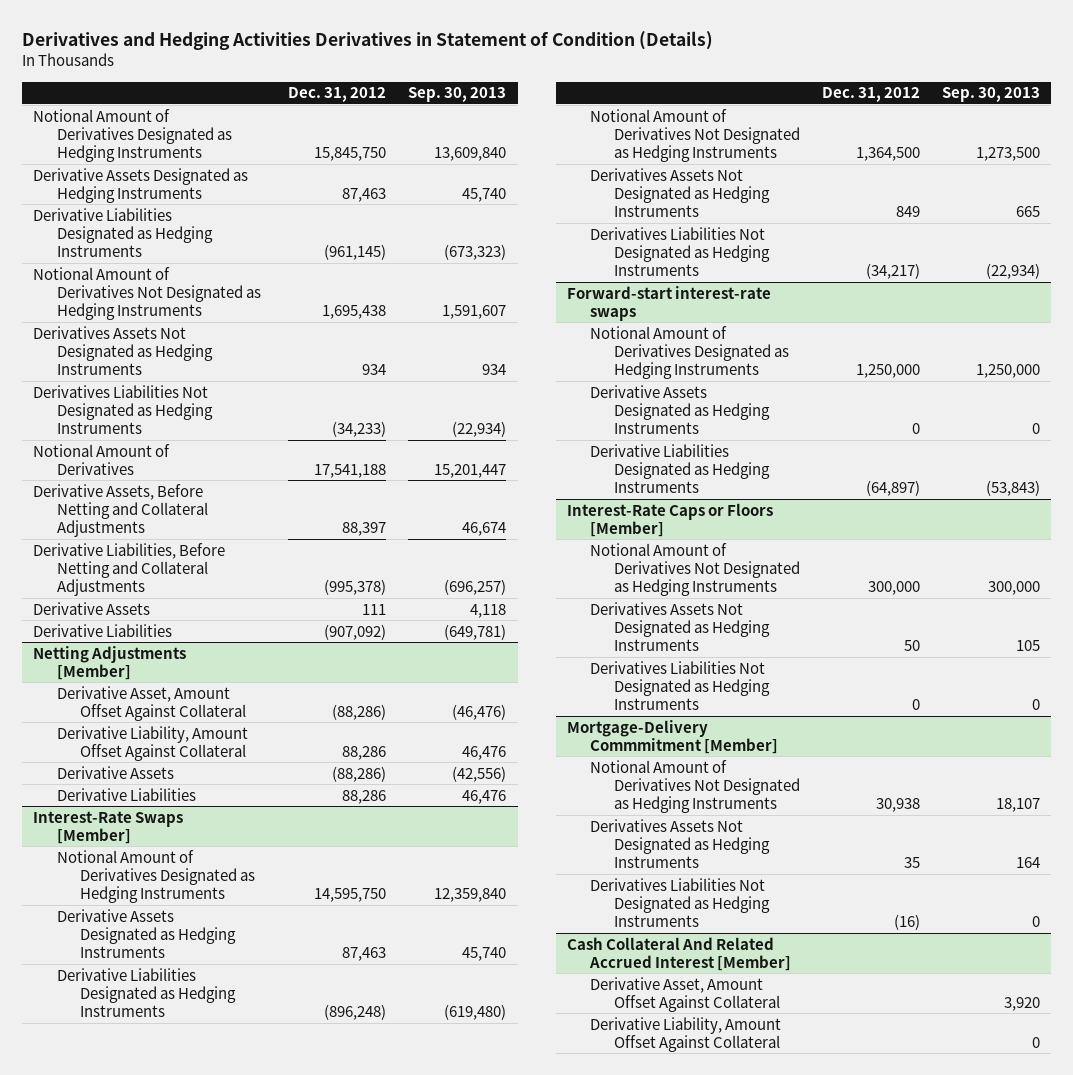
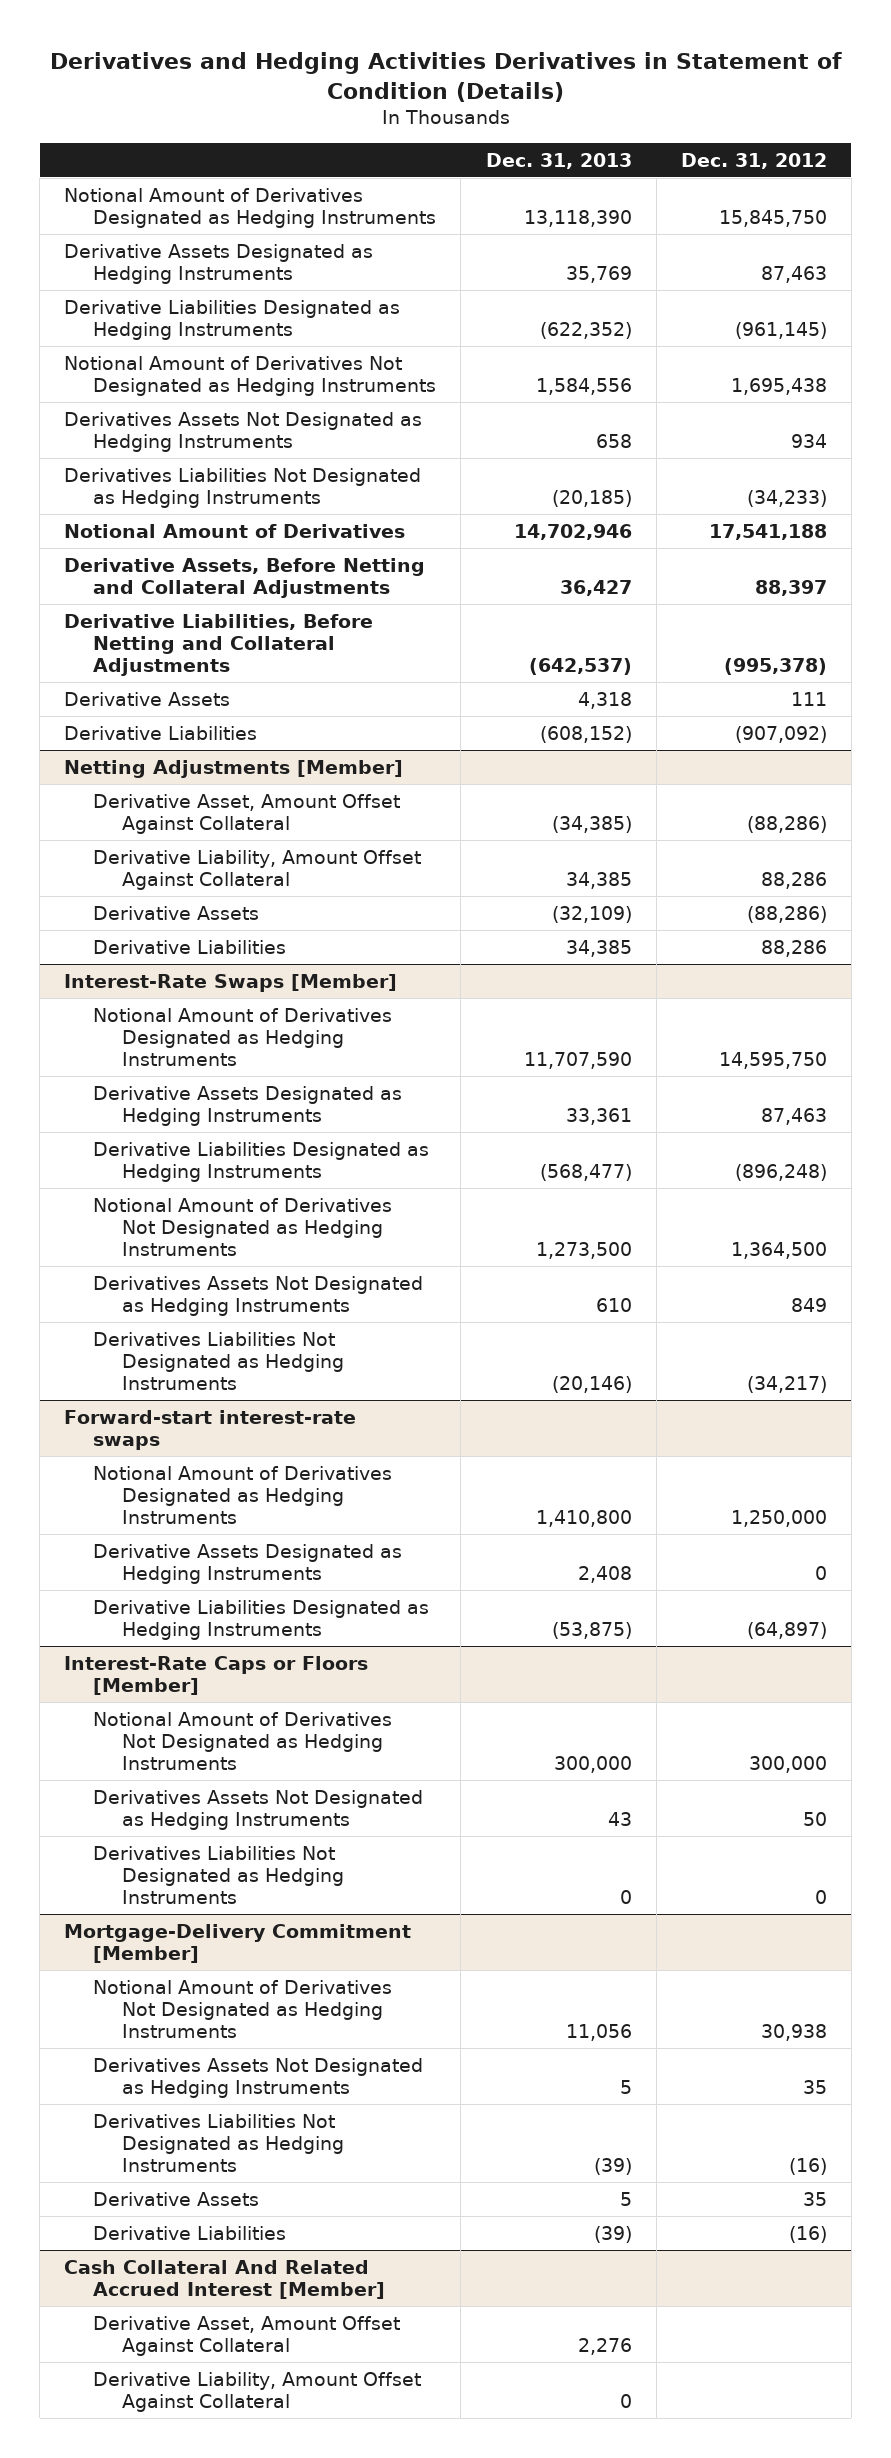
- | Dec. 31, 2012 | Sep. 30, 2013
+ | Dec. 31, 2013 | Dec. 31, 2012
- Mortgage-Delivery Commmitment [Member]
+ Mortgage-Delivery Commitment [Member]
+ Derivative Assets | 5 | 35
+ Derivative Liabilities | (39) | (16)

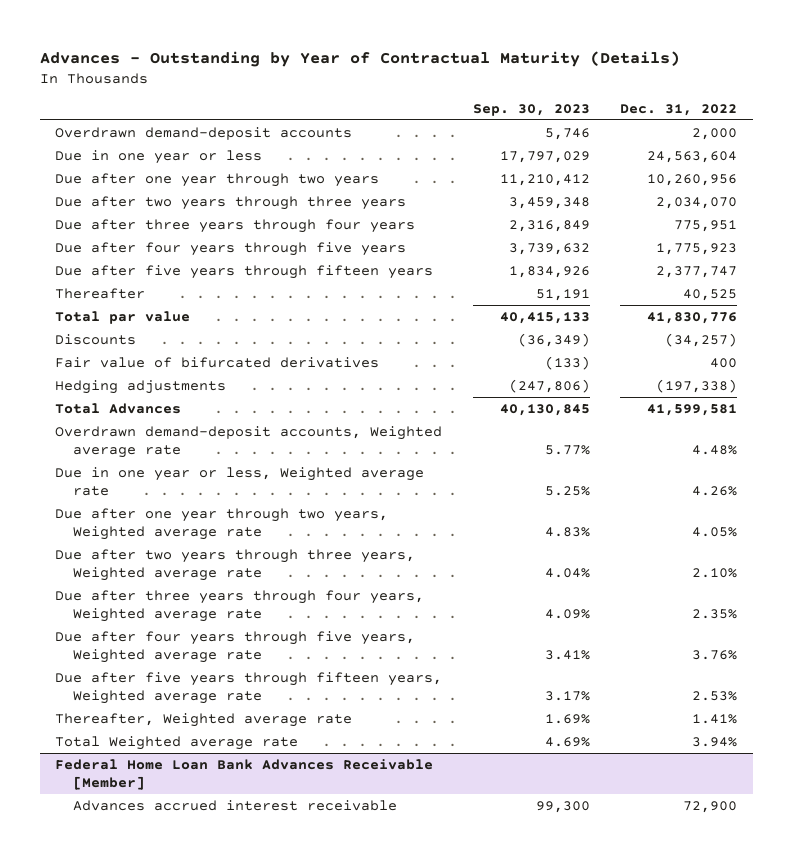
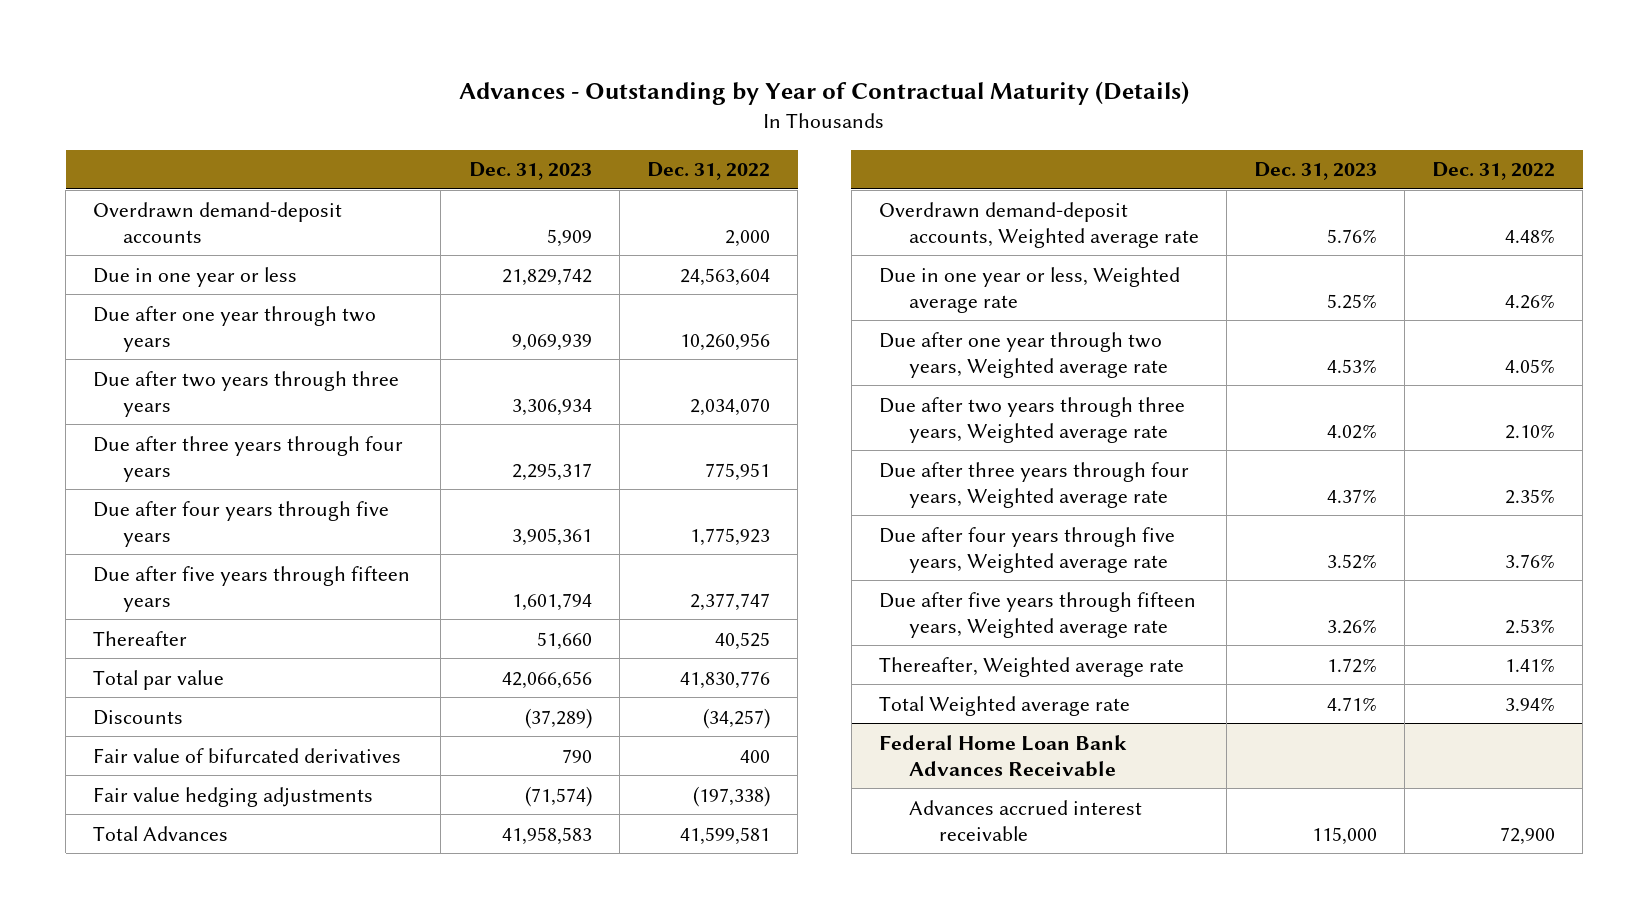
- | Sep. 30, 2023 | Dec. 31, 2022
+ | Dec. 31, 2023 | Dec. 31, 2022
- Hedging adjustments | (247,806) | (197,338)
+ Fair value hedging adjustments | (71,574) | (197,338)
- Federal Home Loan Bank Advances Receivable [Member]
+ Federal Home Loan Bank Advances Receivable

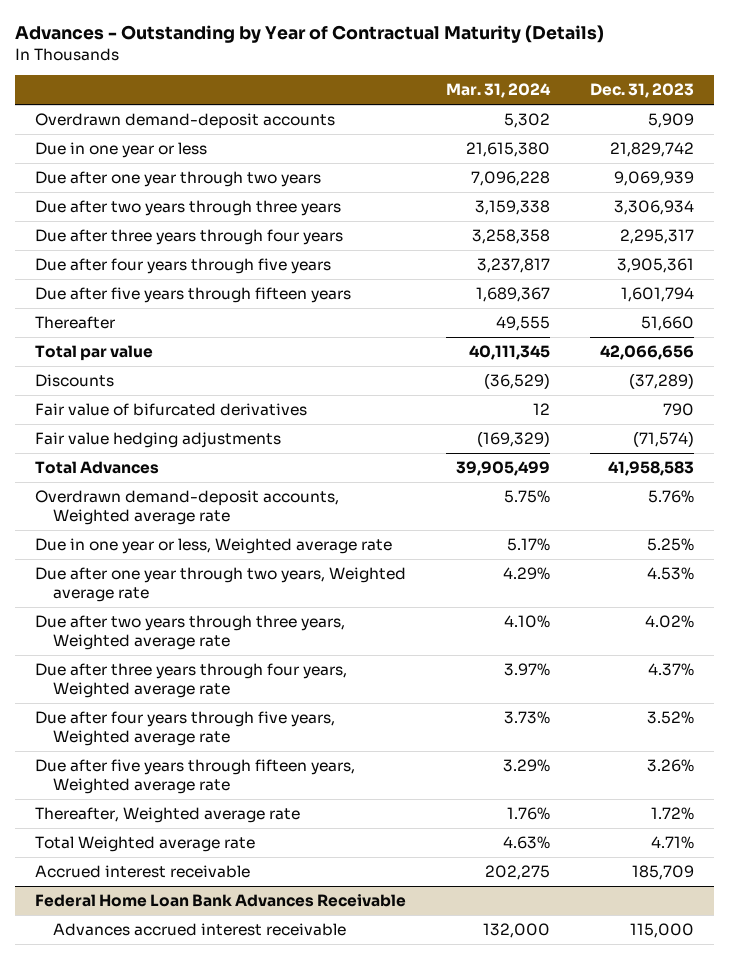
- | Dec. 31, 2023 | Dec. 31, 2022
+ | Mar. 31, 2024 | Dec. 31, 2023
+ Accrued interest receivable | 202,275 | 185,709

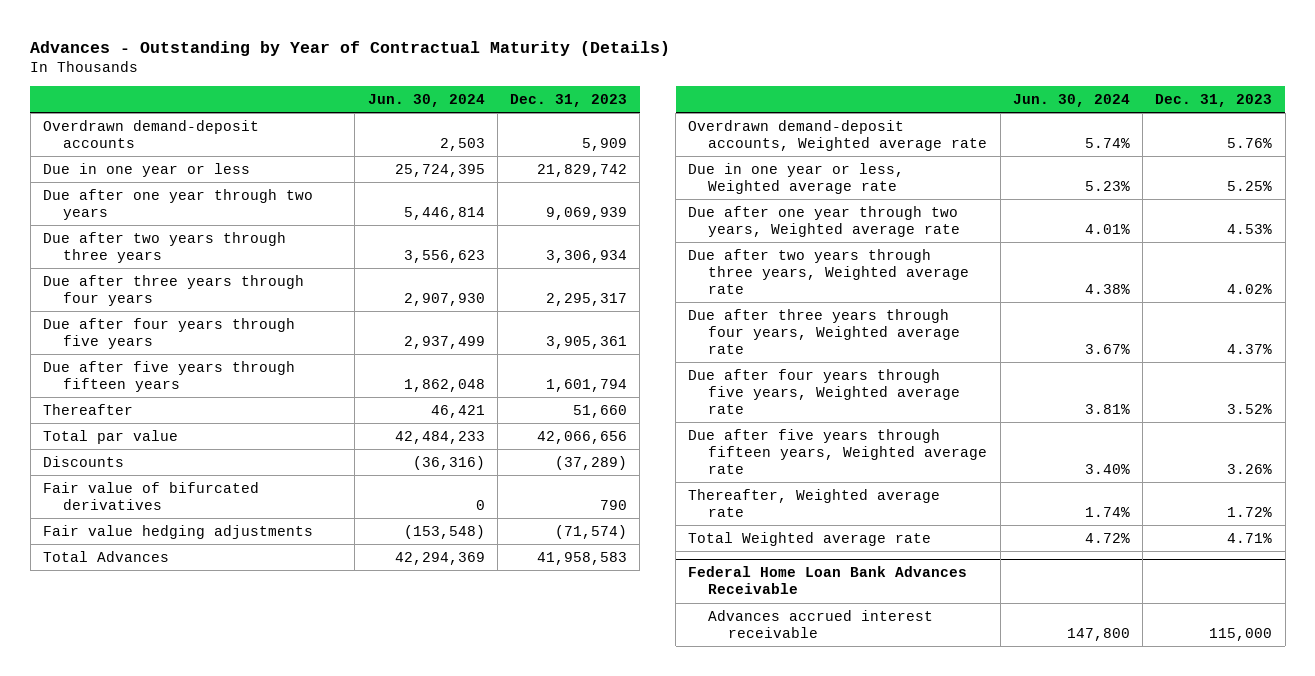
- | Mar. 31, 2024 | Dec. 31, 2023
+ | Jun. 30, 2024 | Dec. 31, 2023
- Accrued interest receivable | 202,275 | 185,709

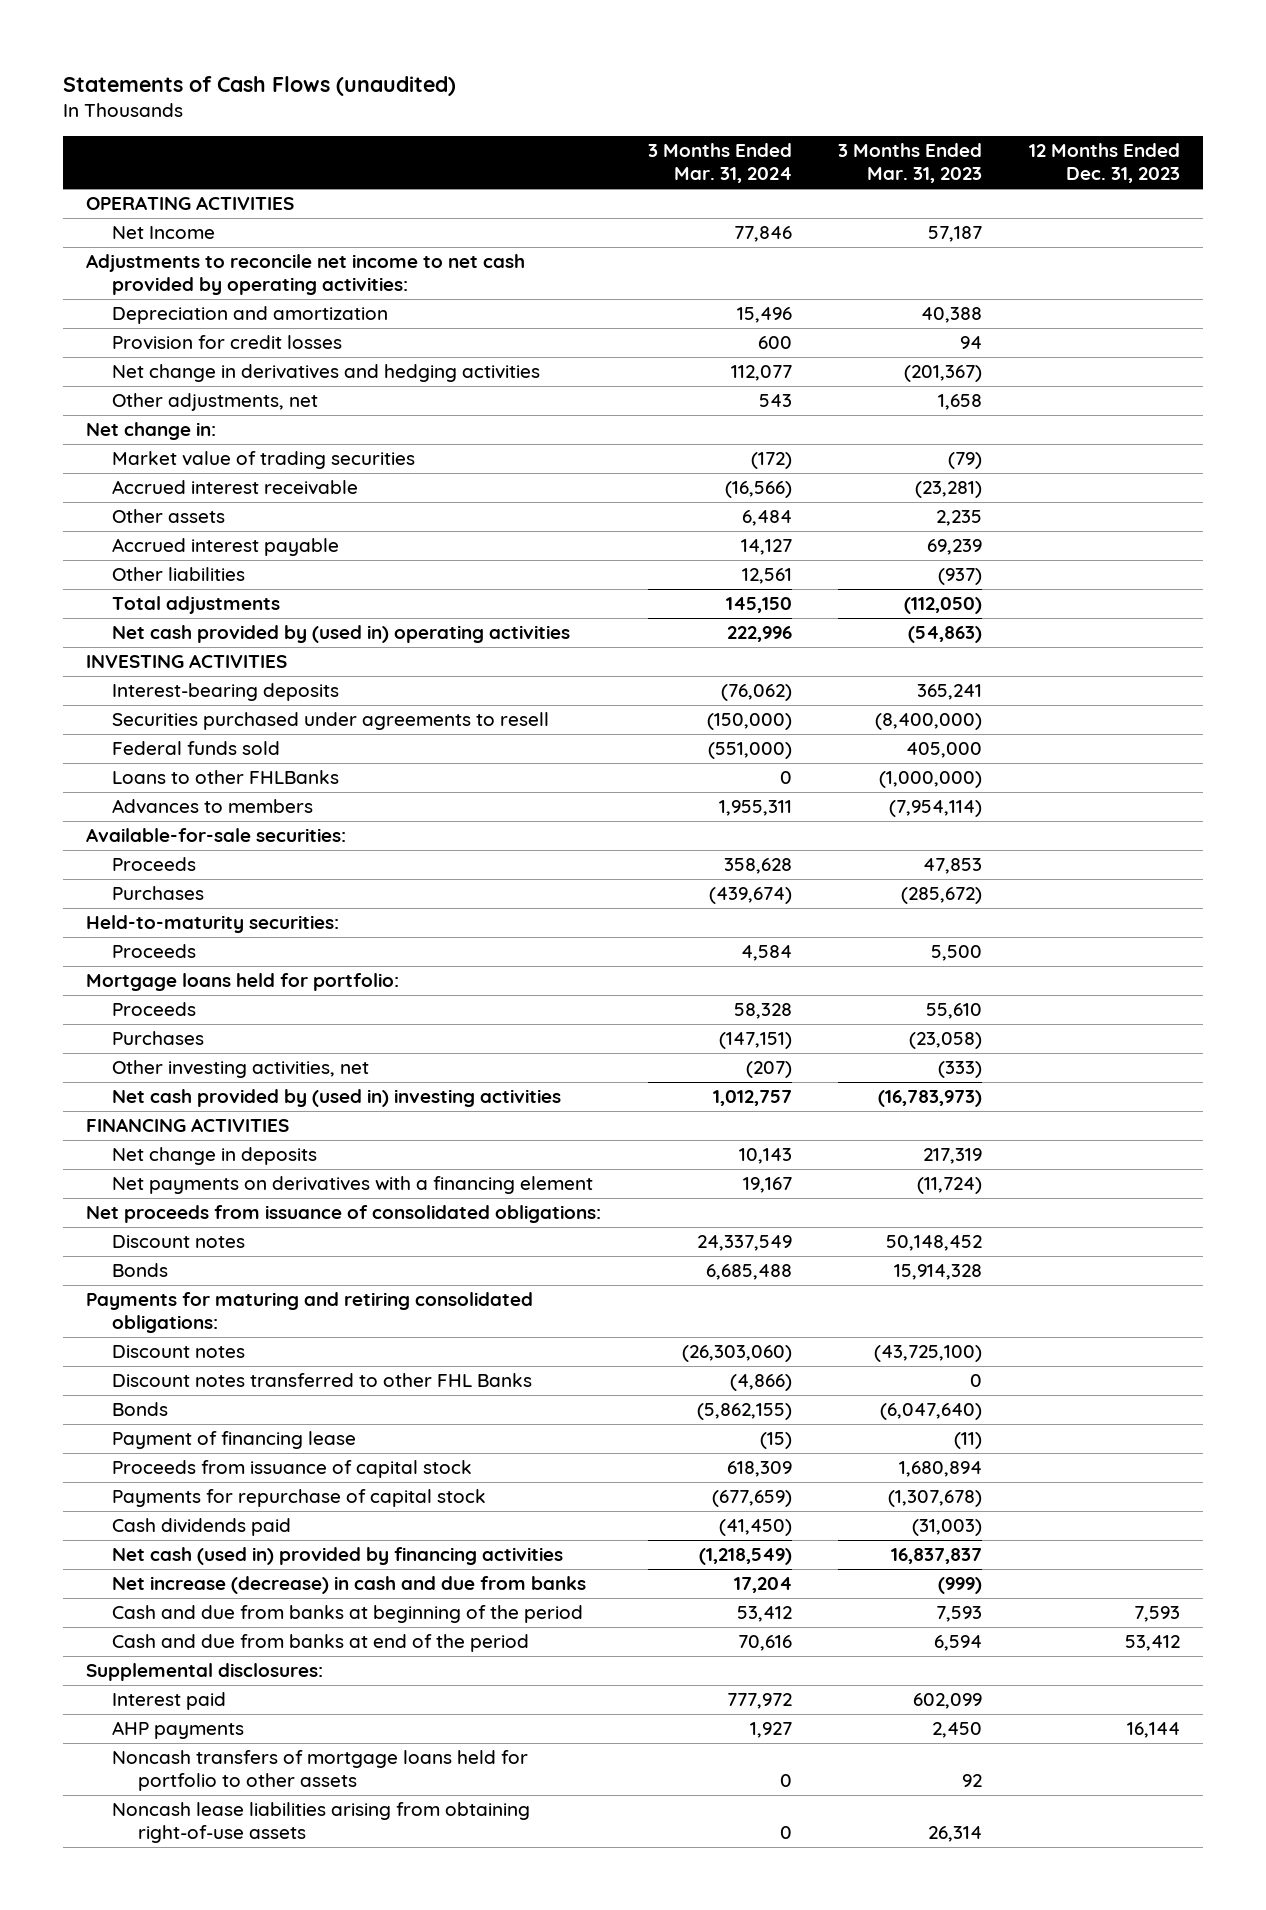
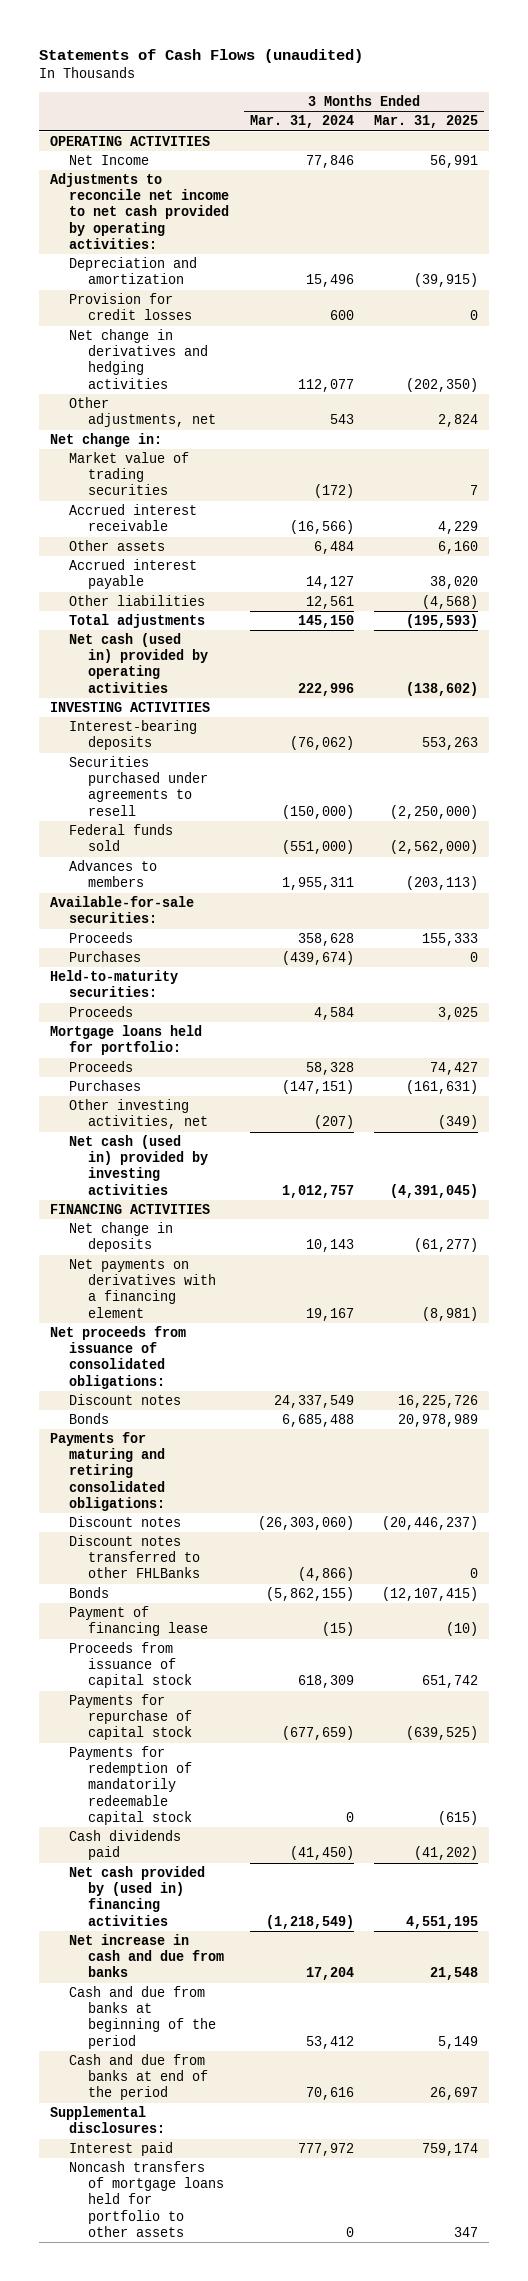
- | 3 Months Ended Mar. 31, 2024 | 3 Months Ended Mar. 31, 2023 | 12 Months Ended Dec. 31, 2023
+ | 3 Months Ended Mar. 31, 2024 | 3 Months Ended Mar. 31, 2025
- Net cash provided by (used in) operating activities | 222,996 | (54,863) |
+ Net cash (used in) provided by operating activities | 222,996 | (138,602)
- Loans to other FHLBanks | 0 | (1,000,000) |
- Net cash provided by (used in) investing activities | 1,012,757 | (16,783,973) |
+ Net cash (used in) provided by investing activities | 1,012,757 | (4,391,045)
- Discount notes transferred to other FHL Banks | (4,866) | 0 |
+ Discount notes transferred to other FHLBanks | (4,866) | 0
+ Payments for redemption of mandatorily redeemable capital stock | 0 | (615)
- Net cash (used in) provided by financing activities | (1,218,549) | 16,837,837 |
- Net increase (decrease) in cash and due from banks | 17,204 | (999) |
+ Net cash provided by (used in) financing activities | (1,218,549) | 4,551,195
+ Net increase in cash and due from banks | 17,204 | 21,548
- AHP payments | 1,927 | 2,450 | 16,144
- Noncash lease liabilities arising from obtaining right-of-use assets | 0 | 26,314 |

